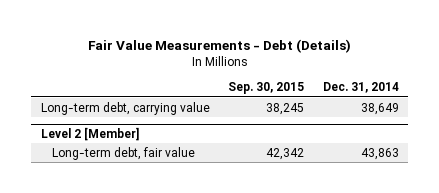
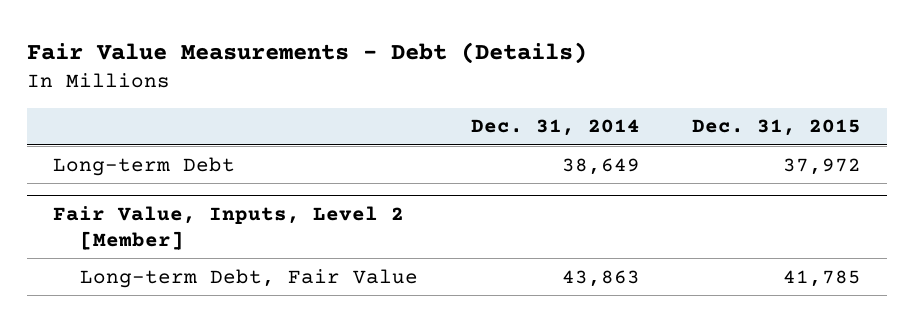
- | Sep. 30, 2015 | Dec. 31, 2014
+ | Dec. 31, 2014 | Dec. 31, 2015
- Long-term debt, carrying value | 38,245 | 38,649
- Level 2 [Member]
- Long-term debt, fair value | 42,342 | 43,863
+ Long-term Debt | 38,649 | 37,972
+ Fair Value, Inputs, Level 2 [Member]
+ Long-term Debt, Fair Value | 43,863 | 41,785

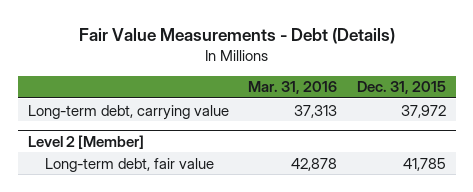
- | Dec. 31, 2014 | Dec. 31, 2015
+ | Mar. 31, 2016 | Dec. 31, 2015
- Long-term Debt | 38,649 | 37,972
- Fair Value, Inputs, Level 2 [Member]
- Long-term Debt, Fair Value | 43,863 | 41,785
+ Long-term debt, carrying value | 37,313 | 37,972
+ Level 2 [Member]
+ Long-term debt, fair value | 42,878 | 41,785

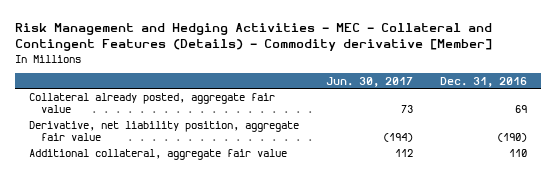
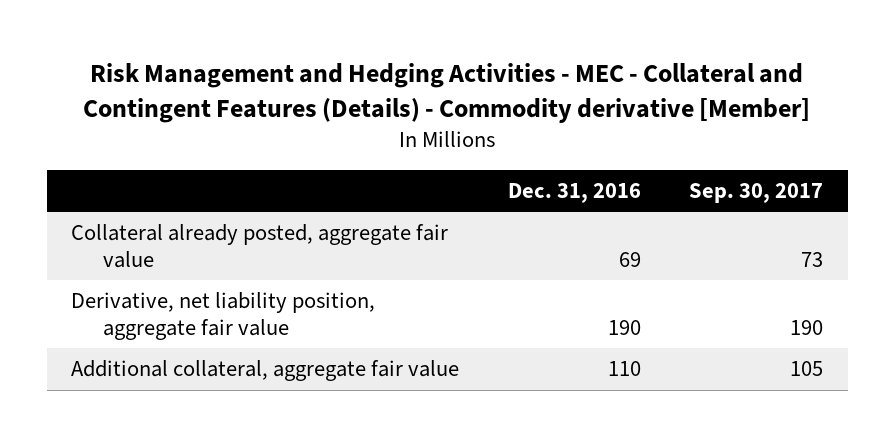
- | Jun. 30, 2017 | Dec. 31, 2016
+ | Dec. 31, 2016 | Sep. 30, 2017
- Derivative, net liability position, aggregate fair value | (194) | (190)
+ Derivative, net liability position, aggregate fair value | 190 | 190

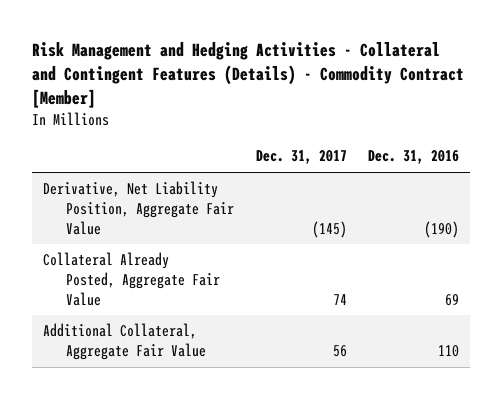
- Risk Management and Hedging Activities - MEC - Collateral and Contingent Features (Details) - Commodity derivative [Member]
+ Risk Management and Hedging Activities - Collateral and Contingent Features (Details) - Commodity Contract [Member]
- | Dec. 31, 2016 | Sep. 30, 2017
+ | Dec. 31, 2017 | Dec. 31, 2016
- Collateral already posted, aggregate fair value | 69 | 73
- Derivative, net liability position, aggregate fair value | 190 | 190
- Additional collateral, aggregate fair value | 110 | 105
+ Derivative, Net Liability Position, Aggregate Fair Value | (145) | (190)
+ Collateral Already Posted, Aggregate Fair Value | 74 | 69
+ Additional Collateral, Aggregate Fair Value | 56 | 110

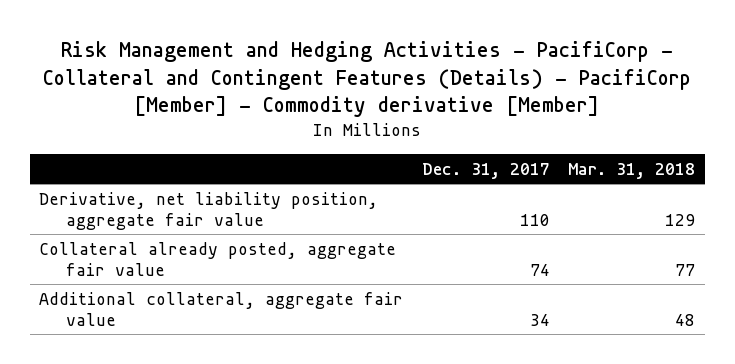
- Risk Management and Hedging Activities - Collateral and Contingent Features (Details) - Commodity Contract [Member]
+ Risk Management and Hedging Activities - PacifiCorp - Collateral and Contingent Features (Details) - PacifiCorp [Member] - Commodity derivative [Member]
- | Dec. 31, 2017 | Dec. 31, 2016
+ | Dec. 31, 2017 | Mar. 31, 2018
- Derivative, Net Liability Position, Aggregate Fair Value | (145) | (190)
- Collateral Already Posted, Aggregate Fair Value | 74 | 69
- Additional Collateral, Aggregate Fair Value | 56 | 110
+ Derivative, net liability position, aggregate fair value | 110 | 129
+ Collateral already posted, aggregate fair value | 74 | 77
+ Additional collateral, aggregate fair value | 34 | 48

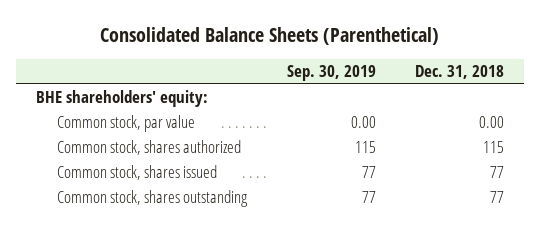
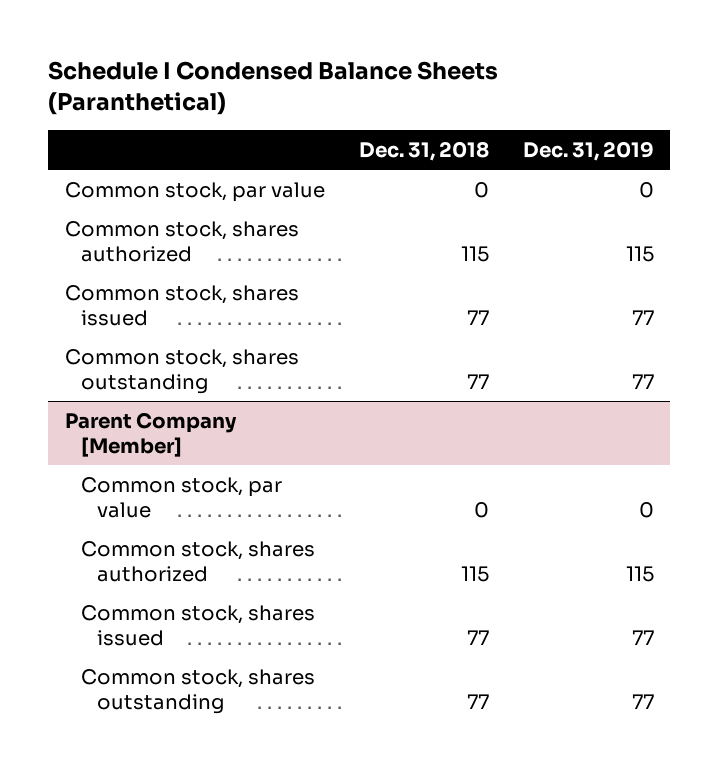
- Consolidated Balance Sheets (Parenthetical)
+ Schedule I Condensed Balance Sheets (Paranthetical)
- | Sep. 30, 2019 | Dec. 31, 2018
+ | Dec. 31, 2018 | Dec. 31, 2019
- BHE shareholders' equity:
- Common stock, par value | 0.00 | 0.00
+ Common stock, par value | 0 | 0
+ Parent Company [Member]
+ Common stock, par value | 0 | 0
+ Common stock, shares authorized | 115 | 115
+ Common stock, shares issued | 77 | 77
+ Common stock, shares outstanding | 77 | 77

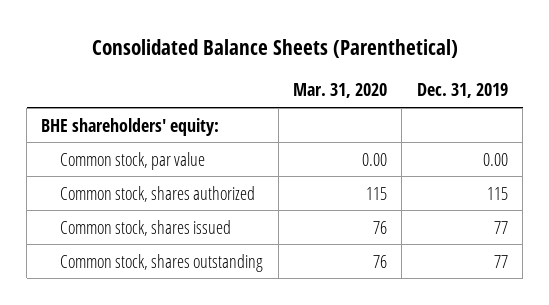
- Schedule I Condensed Balance Sheets (Paranthetical)
+ Consolidated Balance Sheets (Parenthetical)
- | Dec. 31, 2018 | Dec. 31, 2019
+ | Mar. 31, 2020 | Dec. 31, 2019
- Common stock, par value | 0 | 0
- Common stock, shares authorized | 115 | 115
- Common stock, shares issued | 77 | 77
- Common stock, shares outstanding | 77 | 77
- Parent Company [Member]
- Common stock, par value | 0 | 0
+ BHE shareholders' equity:
+ Common stock, par value | 0.00 | 0.00

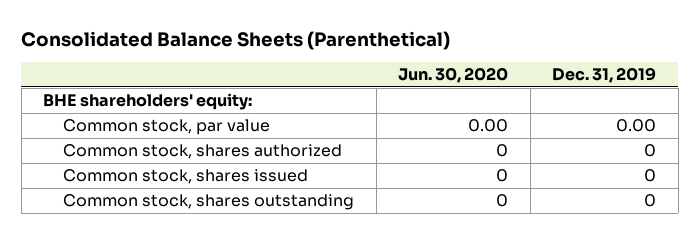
- | Mar. 31, 2020 | Dec. 31, 2019
+ | Jun. 30, 2020 | Dec. 31, 2019
- Common stock, shares authorized | 115 | 115
- Common stock, shares issued | 76 | 77
- Common stock, shares outstanding | 76 | 77
+ Common stock, shares authorized | 0 | 0
+ Common stock, shares issued | 0 | 0
+ Common stock, shares outstanding | 0 | 0

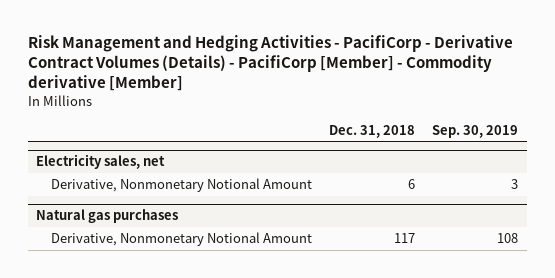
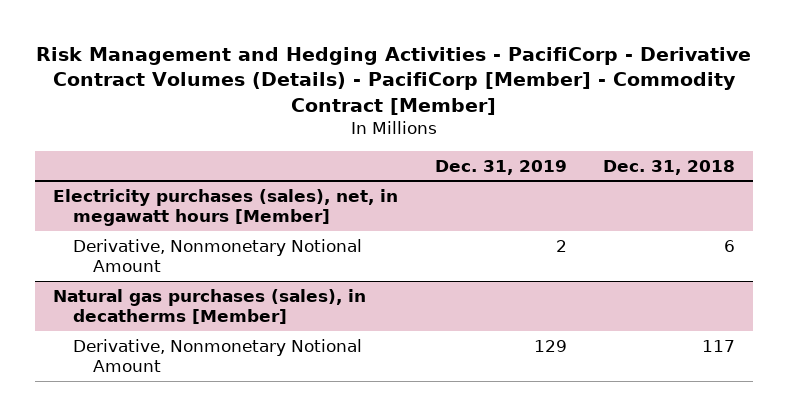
- Risk Management and Hedging Activities - PacifiCorp - Derivative Contract Volumes (Details) - PacifiCorp [Member] - Commodity derivative [Member]
+ Risk Management and Hedging Activities - PacifiCorp - Derivative Contract Volumes (Details) - PacifiCorp [Member] - Commodity Contract [Member]
- | Dec. 31, 2018 | Sep. 30, 2019
+ | Dec. 31, 2019 | Dec. 31, 2018
- Electricity sales, net
+ Electricity purchases (sales), net, in megawatt hours [Member]
- Natural gas purchases
+ Natural gas purchases (sales), in decatherms [Member]

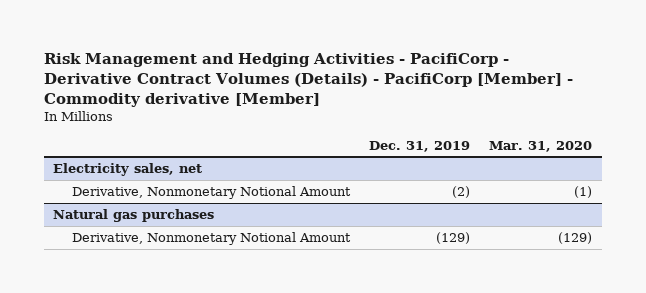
- Risk Management and Hedging Activities - PacifiCorp - Derivative Contract Volumes (Details) - PacifiCorp [Member] - Commodity Contract [Member]
+ Risk Management and Hedging Activities - PacifiCorp - Derivative Contract Volumes (Details) - PacifiCorp [Member] - Commodity derivative [Member]
- | Dec. 31, 2019 | Dec. 31, 2018
+ | Dec. 31, 2019 | Mar. 31, 2020
- Electricity purchases (sales), net, in megawatt hours [Member]
- Derivative, Nonmonetary Notional Amount | 2 | 6
- Natural gas purchases (sales), in decatherms [Member]
- Derivative, Nonmonetary Notional Amount | 129 | 117
+ Electricity sales, net
+ Derivative, Nonmonetary Notional Amount | (2) | (1)
+ Natural gas purchases
+ Derivative, Nonmonetary Notional Amount | (129) | (129)

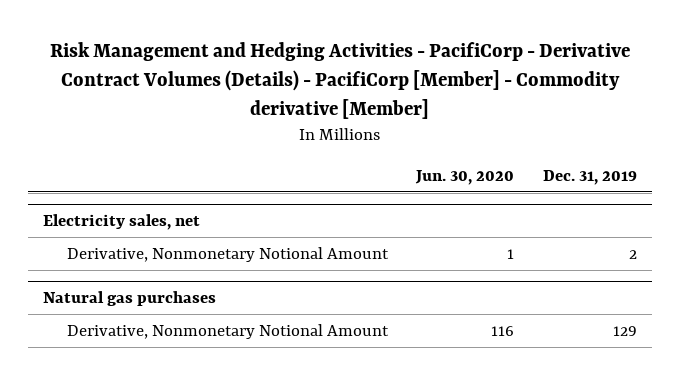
- | Dec. 31, 2019 | Mar. 31, 2020
+ | Jun. 30, 2020 | Dec. 31, 2019
@ Electricity sales, net
- Derivative, Nonmonetary Notional Amount | (2) | (1)
+ Derivative, Nonmonetary Notional Amount | 1 | 2
@ Natural gas purchases
- Derivative, Nonmonetary Notional Amount | (129) | (129)
+ Derivative, Nonmonetary Notional Amount | 116 | 129

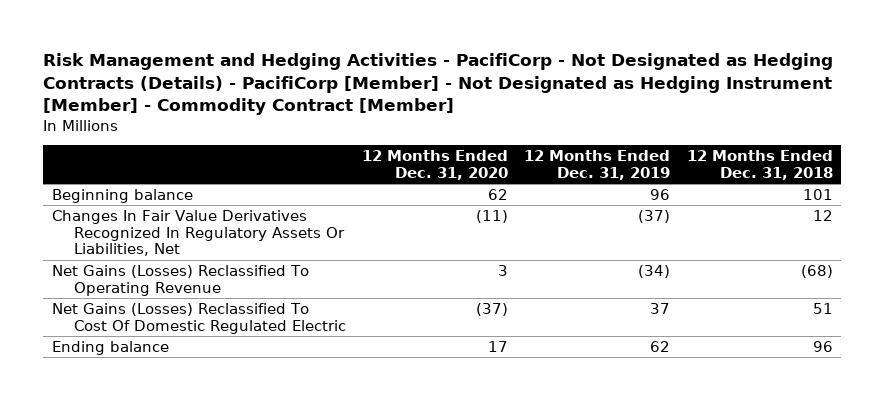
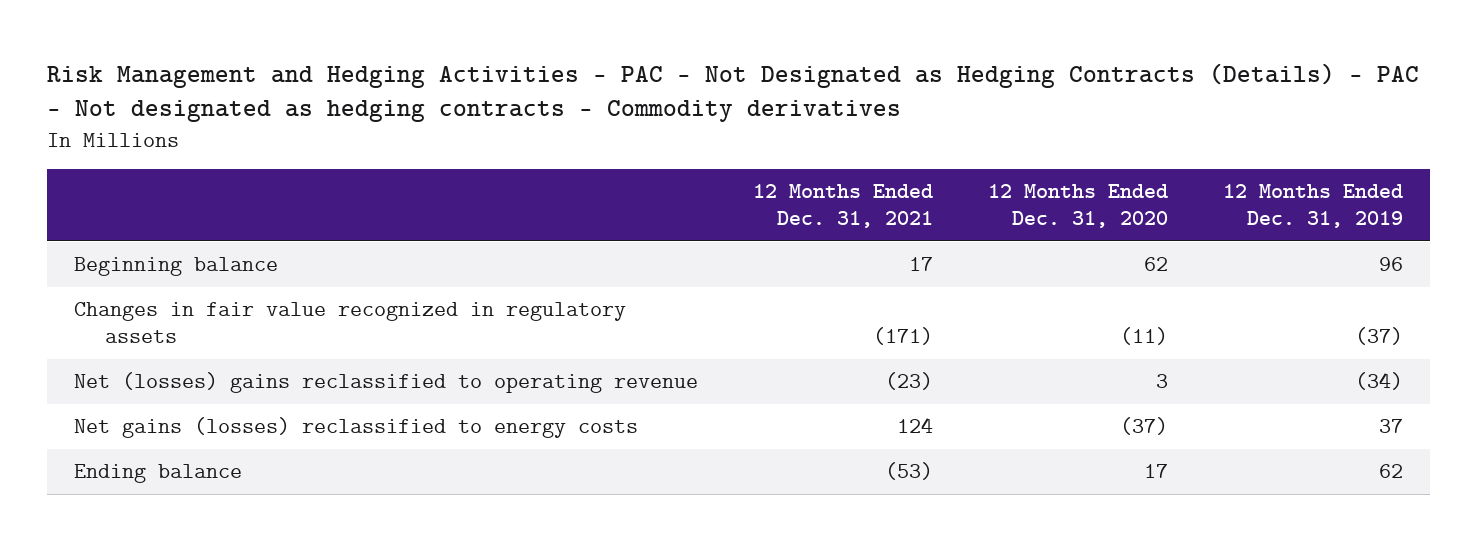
- Risk Management and Hedging Activities - PacifiCorp - Not Designated as Hedging Contracts (Details) - PacifiCorp [Member] - Not Designated as Hedging Instrument [Member] - Commodity Contract [Member]
+ Risk Management and Hedging Activities - PAC - Not Designated as Hedging Contracts (Details) - PAC - Not designated as hedging contracts - Commodity derivatives
- | 12 Months Ended Dec. 31, 2020 | 12 Months Ended Dec. 31, 2019 | 12 Months Ended Dec. 31, 2018
+ | 12 Months Ended Dec. 31, 2021 | 12 Months Ended Dec. 31, 2020 | 12 Months Ended Dec. 31, 2019
- Changes In Fair Value Derivatives Recognized In Regulatory Assets Or Liabilities, Net | (11) | (37) | 12
- Net Gains (Losses) Reclassified To Operating Revenue | 3 | (34) | (68)
- Net Gains (Losses) Reclassified To Cost Of Domestic Regulated Electric | (37) | 37 | 51
+ Changes in fair value recognized in regulatory assets | (171) | (11) | (37)
+ Net (losses) gains reclassified to operating revenue | (23) | 3 | (34)
+ Net gains (losses) reclassified to energy costs | 124 | (37) | 37

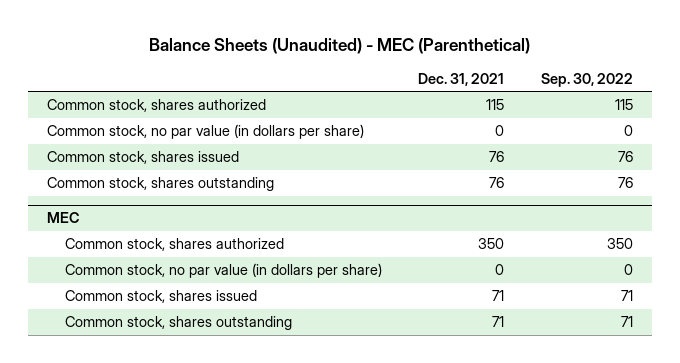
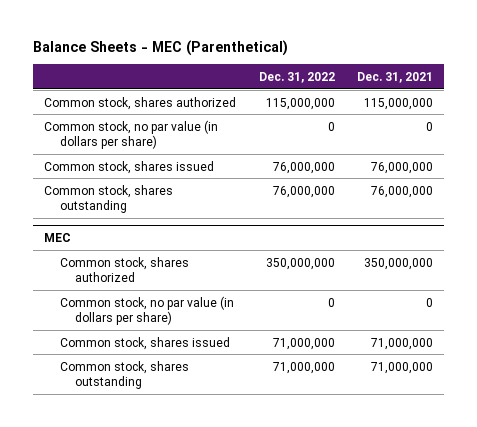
- Balance Sheets (Unaudited) - MEC (Parenthetical)
+ Balance Sheets - MEC (Parenthetical)
- | Dec. 31, 2021 | Sep. 30, 2022
+ | Dec. 31, 2022 | Dec. 31, 2021
- Common stock, shares authorized | 115 | 115
+ Common stock, shares authorized | 115,000,000 | 115,000,000
- Common stock, shares issued | 76 | 76
- Common stock, shares outstanding | 76 | 76
+ Common stock, shares issued | 76,000,000 | 76,000,000
+ Common stock, shares outstanding | 76,000,000 | 76,000,000
@ MEC
- Common stock, shares authorized | 350 | 350
+ Common stock, shares authorized | 350,000,000 | 350,000,000
- Common stock, shares issued | 71 | 71
- Common stock, shares outstanding | 71 | 71
+ Common stock, shares issued | 71,000,000 | 71,000,000
+ Common stock, shares outstanding | 71,000,000 | 71,000,000

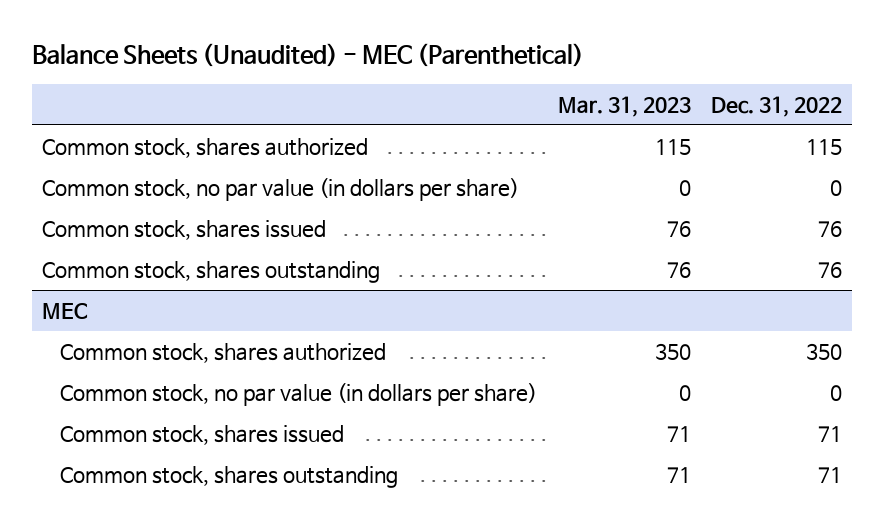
- Balance Sheets - MEC (Parenthetical)
+ Balance Sheets (Unaudited) - MEC (Parenthetical)
- | Dec. 31, 2022 | Dec. 31, 2021
+ | Mar. 31, 2023 | Dec. 31, 2022
- Common stock, shares authorized | 115,000,000 | 115,000,000
+ Common stock, shares authorized | 115 | 115
- Common stock, shares issued | 76,000,000 | 76,000,000
- Common stock, shares outstanding | 76,000,000 | 76,000,000
+ Common stock, shares issued | 76 | 76
+ Common stock, shares outstanding | 76 | 76
@ MEC
- Common stock, shares authorized | 350,000,000 | 350,000,000
+ Common stock, shares authorized | 350 | 350
- Common stock, shares issued | 71,000,000 | 71,000,000
- Common stock, shares outstanding | 71,000,000 | 71,000,000
+ Common stock, shares issued | 71 | 71
+ Common stock, shares outstanding | 71 | 71

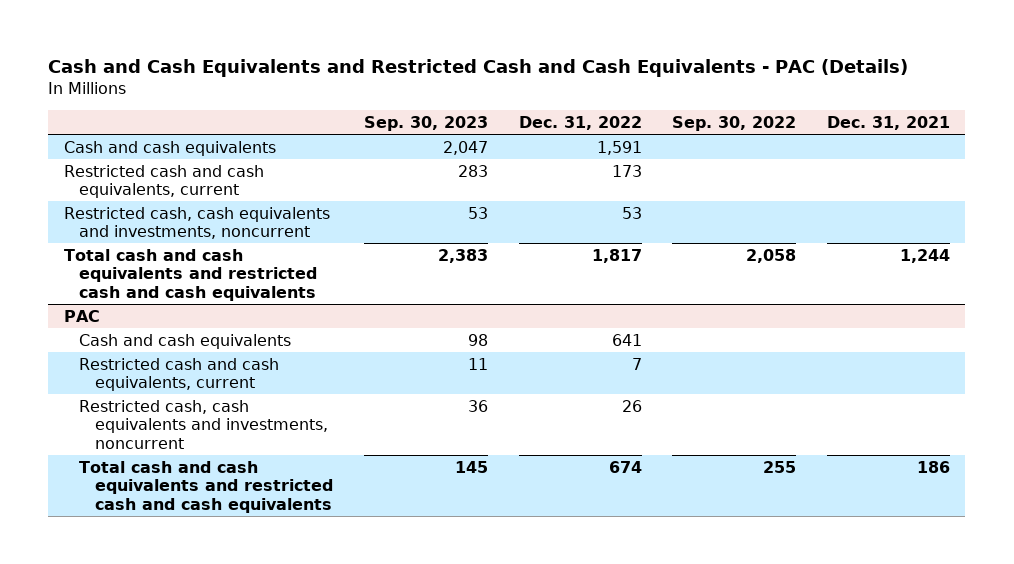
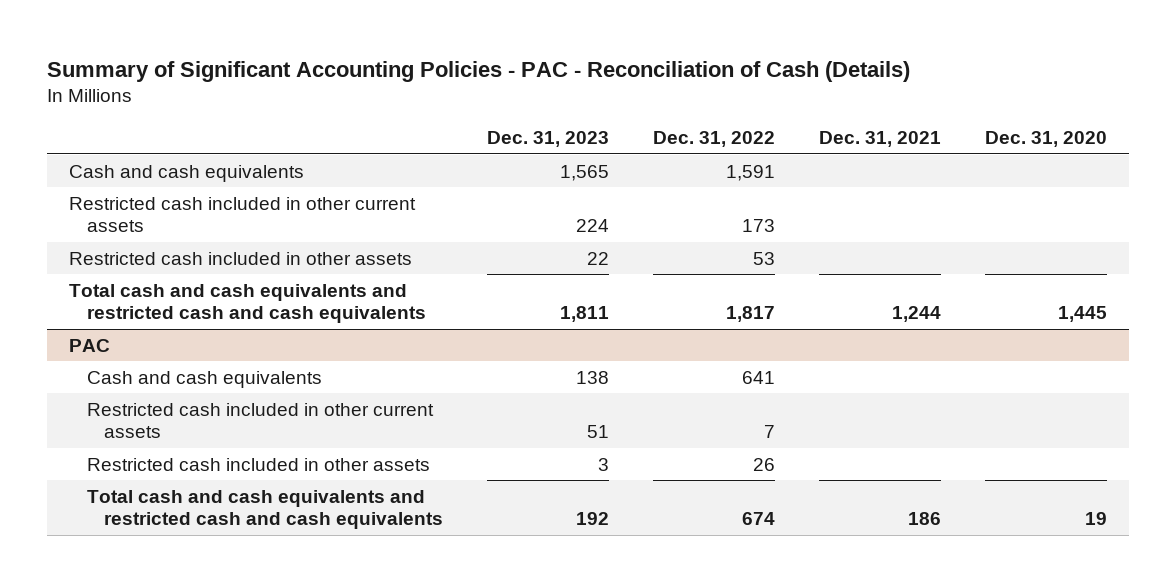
- Cash and Cash Equivalents and Restricted Cash and Cash Equivalents - PAC (Details)
+ Summary of Significant Accounting Policies - PAC - Reconciliation of Cash (Details)
- | Sep. 30, 2023 | Dec. 31, 2022 | Sep. 30, 2022 | Dec. 31, 2021
+ | Dec. 31, 2023 | Dec. 31, 2022 | Dec. 31, 2021 | Dec. 31, 2020
- Restricted cash and cash equivalents, current | 283 | 173 | |
- Restricted cash, cash equivalents and investments, noncurrent | 53 | 53 | |
+ Restricted cash included in other current assets | 224 | 173 | |
+ Restricted cash included in other assets | 22 | 53 | |
@ PAC
- Restricted cash and cash equivalents, current | 11 | 7 | |
- Restricted cash, cash equivalents and investments, noncurrent | 36 | 26 | |
+ Restricted cash included in other current assets | 51 | 7 | |
+ Restricted cash included in other assets | 3 | 26 | |

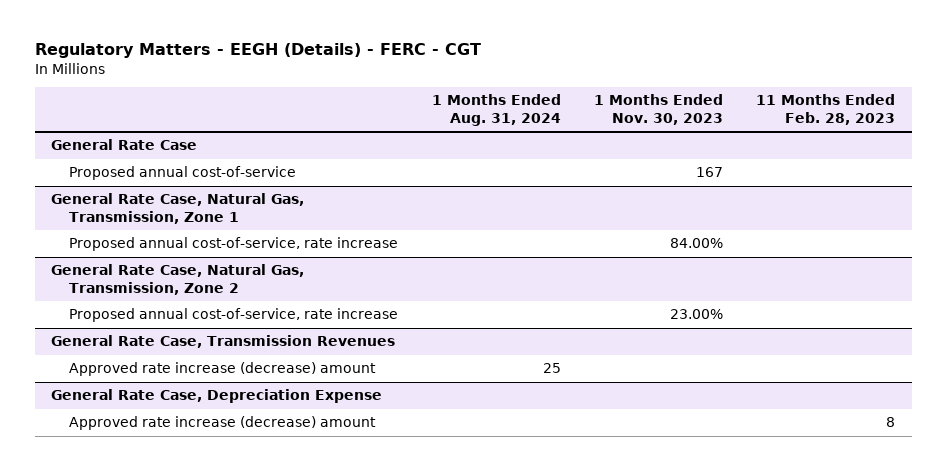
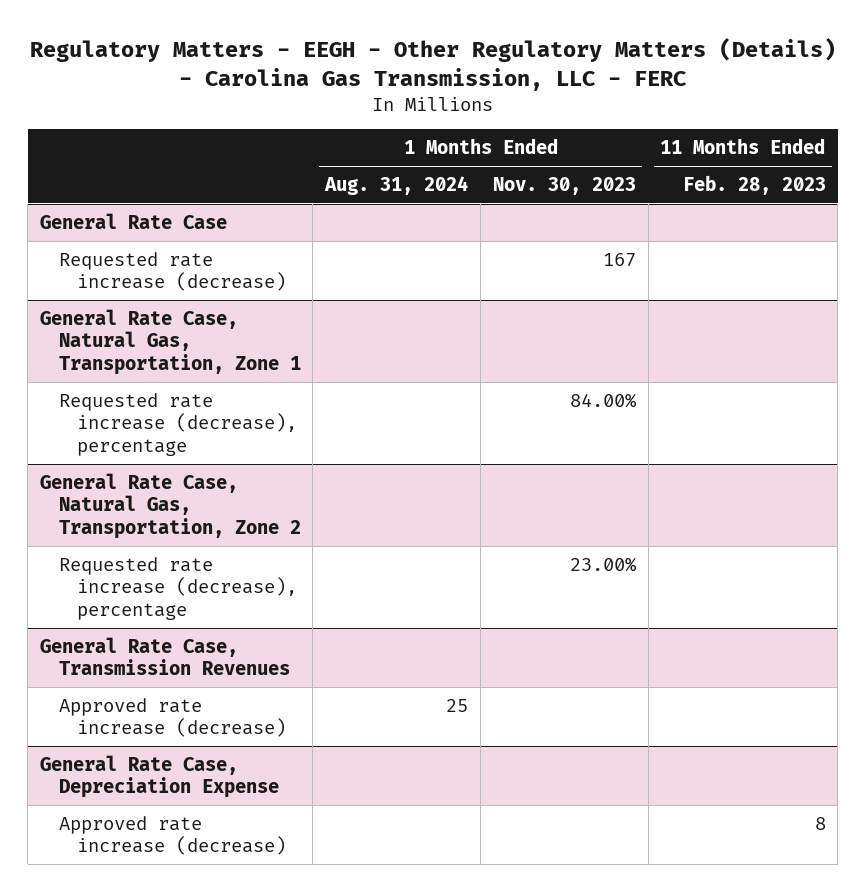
- Regulatory Matters - EEGH (Details) - FERC - CGT
+ Regulatory Matters - EEGH - Other Regulatory Matters (Details) - Carolina Gas Transmission, LLC - FERC
@ General Rate Case
- Proposed annual cost-of-service | | 167 |
- General Rate Case, Natural Gas, Transmission, Zone 1
- Proposed annual cost-of-service, rate increase | | 84.00% |
- General Rate Case, Natural Gas, Transmission, Zone 2
- Proposed annual cost-of-service, rate increase | | 23.00% |
@ General Rate Case
+ Requested rate increase (decrease) | | 167 |
+ General Rate Case, Natural Gas, Transportation, Zone 1
+ Requested rate increase (decrease), percentage | | 84.00% |
+ General Rate Case, Natural Gas, Transportation, Zone 2
+ Requested rate increase (decrease), percentage | | 23.00% |
@ General Rate Case, Transmission Revenues
- Approved rate increase (decrease) amount | 25 | |
+ Approved rate increase (decrease) | 25 | |
@ General Rate Case, Depreciation Expense
- Approved rate increase (decrease) amount | | | 8
+ Approved rate increase (decrease) | | | 8

